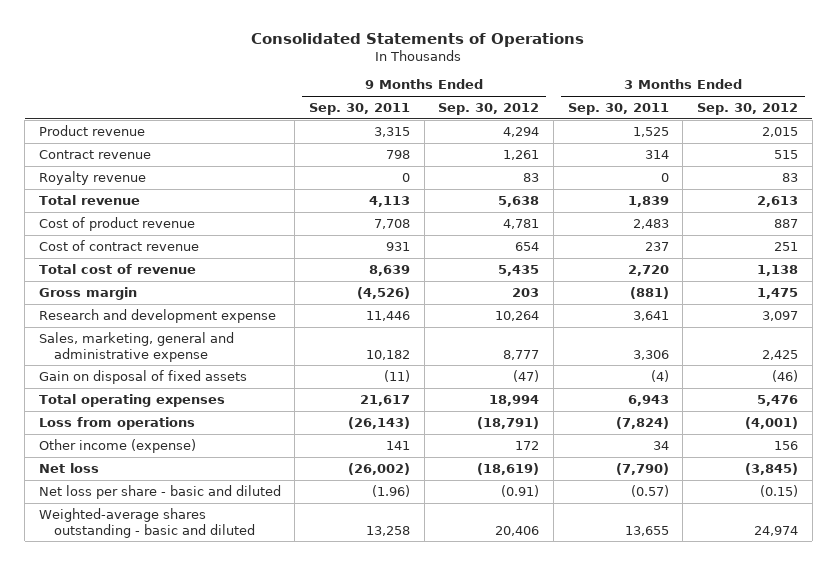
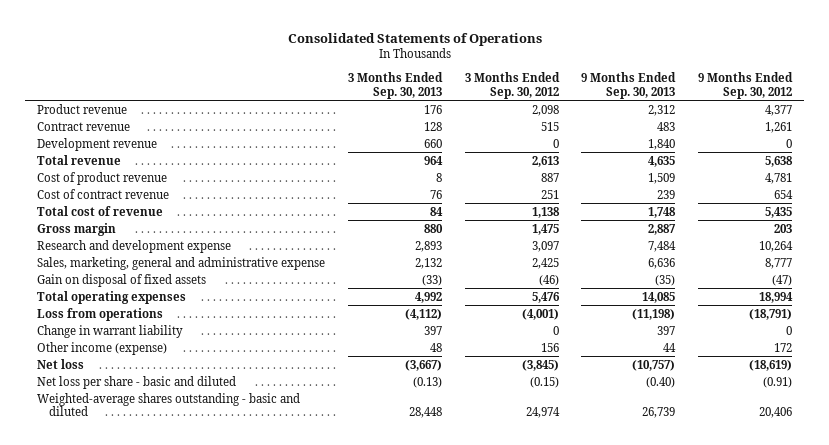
- | 9 Months Ended Sep. 30, 2011 | 9 Months Ended Sep. 30, 2012 | 3 Months Ended Sep. 30, 2011 | 3 Months Ended Sep. 30, 2012
+ | 3 Months Ended Sep. 30, 2013 | 3 Months Ended Sep. 30, 2012 | 9 Months Ended Sep. 30, 2013 | 9 Months Ended Sep. 30, 2012
- Product revenue | 3,315 | 4,294 | 1,525 | 2,015
+ Product revenue | 176 | 2,098 | 2,312 | 4,377
- Royalty revenue | 0 | 83 | 0 | 83
+ Development revenue | 660 | 0 | 1,840 | 0
+ Change in warrant liability | 397 | 0 | 397 | 0

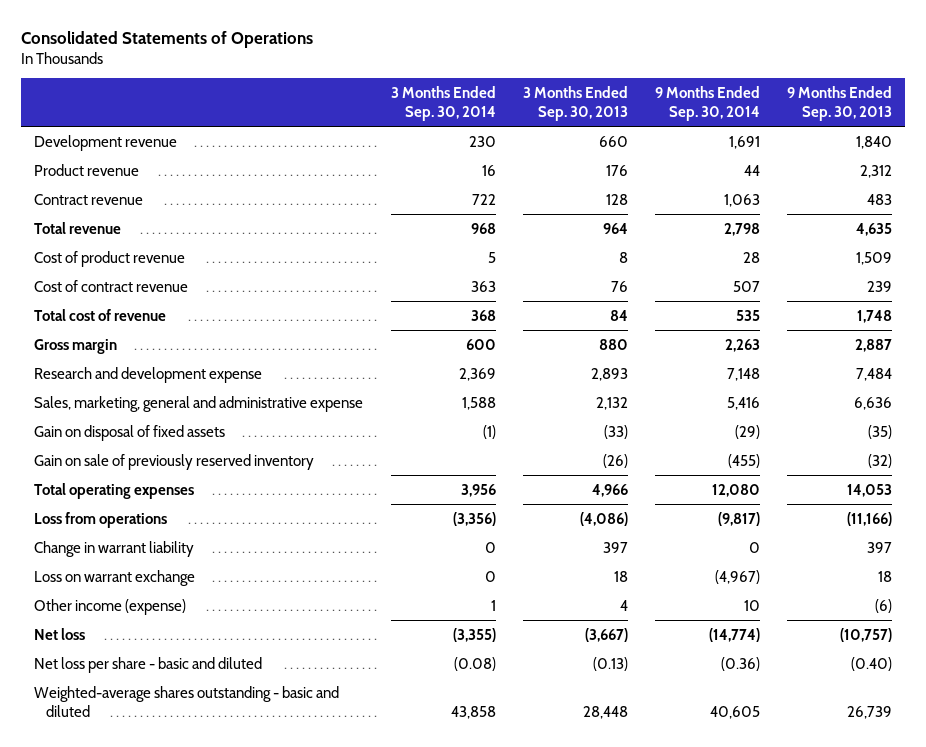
- | 3 Months Ended Sep. 30, 2013 | 3 Months Ended Sep. 30, 2012 | 9 Months Ended Sep. 30, 2013 | 9 Months Ended Sep. 30, 2012
+ | 3 Months Ended Sep. 30, 2014 | 3 Months Ended Sep. 30, 2013 | 9 Months Ended Sep. 30, 2014 | 9 Months Ended Sep. 30, 2013
moved up: Development revenue | 230 | 660 | 1,691 | 1,840
- Total operating expenses | 4,992 | 5,476 | 14,085 | 18,994
- Loss from operations | (4,112) | (4,001) | (11,198) | (18,791)
+ Gain on sale of previously reserved inventory | | (26) | (455) | (32)
+ Total operating expenses | 3,956 | 4,966 | 12,080 | 14,053
+ Loss from operations | (3,356) | (4,086) | (9,817) | (11,166)
- Other income (expense) | 48 | 156 | 44 | 172
+ Loss on warrant exchange | 0 | 18 | (4,967) | 18
+ Other income (expense) | 1 | 4 | 10 | (6)

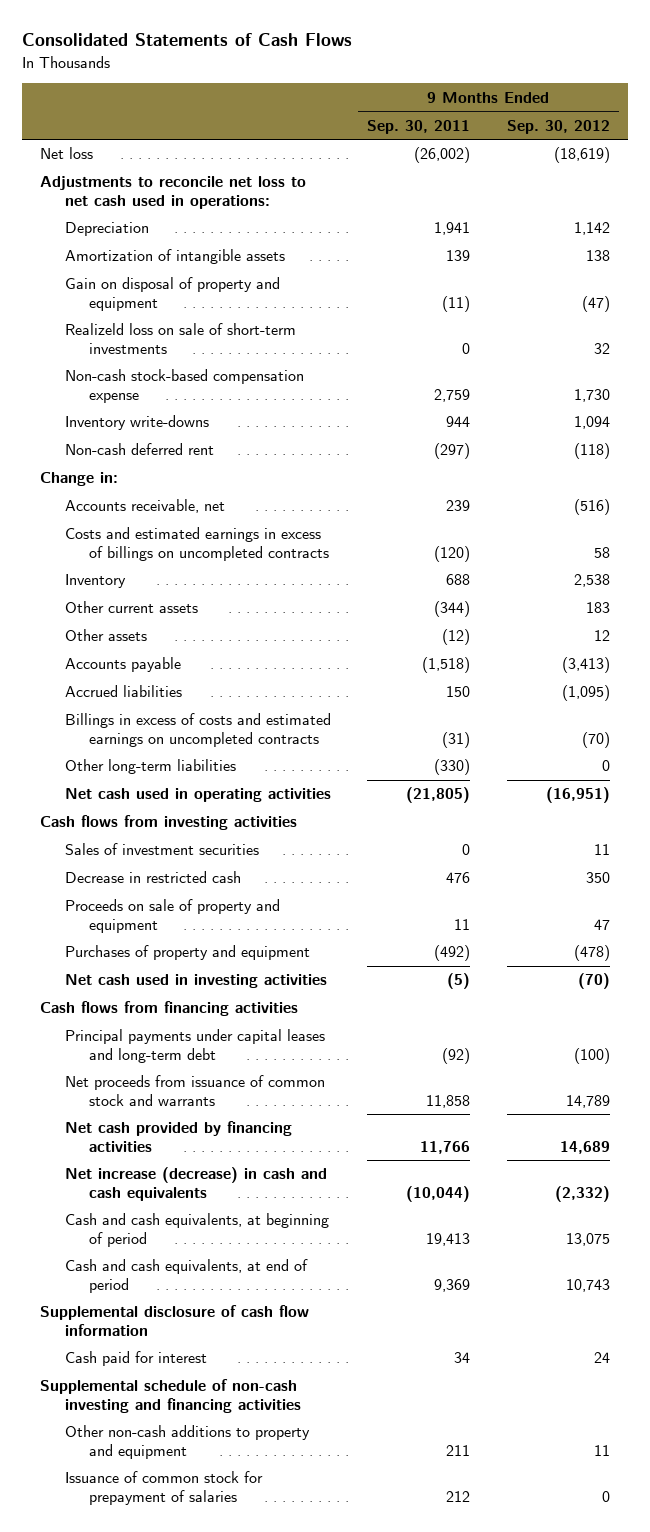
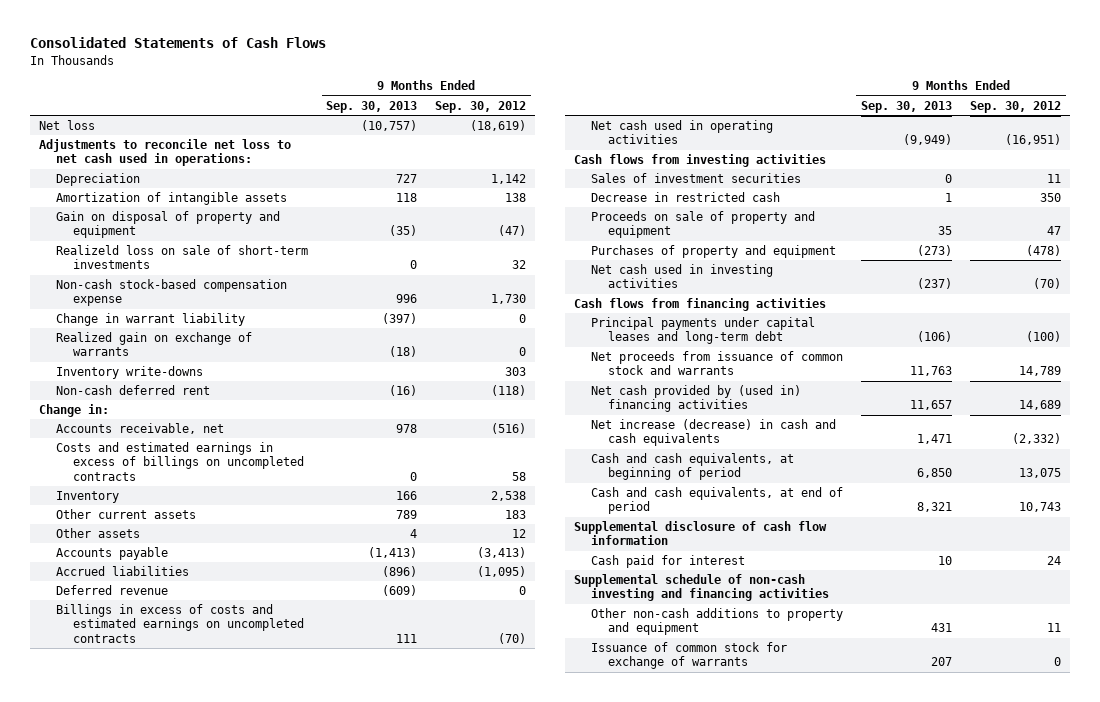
- | 9 Months Ended Sep. 30, 2011 | 9 Months Ended Sep. 30, 2012
+ | 9 Months Ended Sep. 30, 2013 | 9 Months Ended Sep. 30, 2012
- Inventory write-downs | 944 | 1,094
+ Change in warrant liability | (397) | 0
+ Realized gain on exchange of warrants | (18) | 0
+ Inventory write-downs | | 303
+ Deferred revenue | (609) | 0
- Other long-term liabilities | (330) | 0
- Net cash provided by financing activities | 11,766 | 14,689
+ Net cash provided by (used in) financing activities | 11,657 | 14,689
- Issuance of common stock for prepayment of salaries | 212 | 0
+ Issuance of common stock for exchange of warrants | 207 | 0

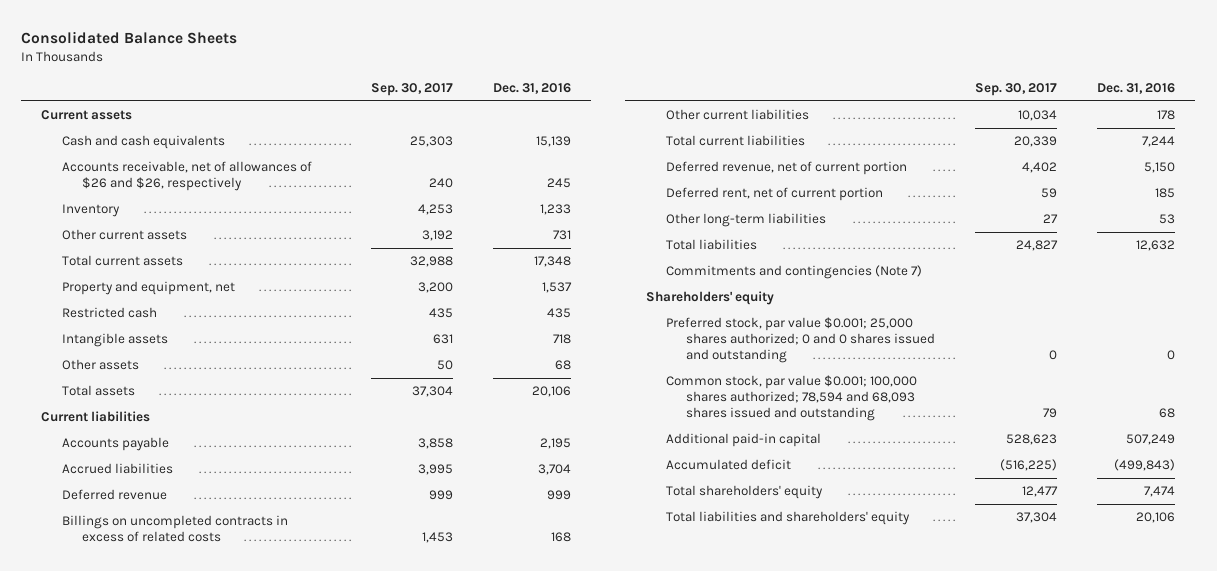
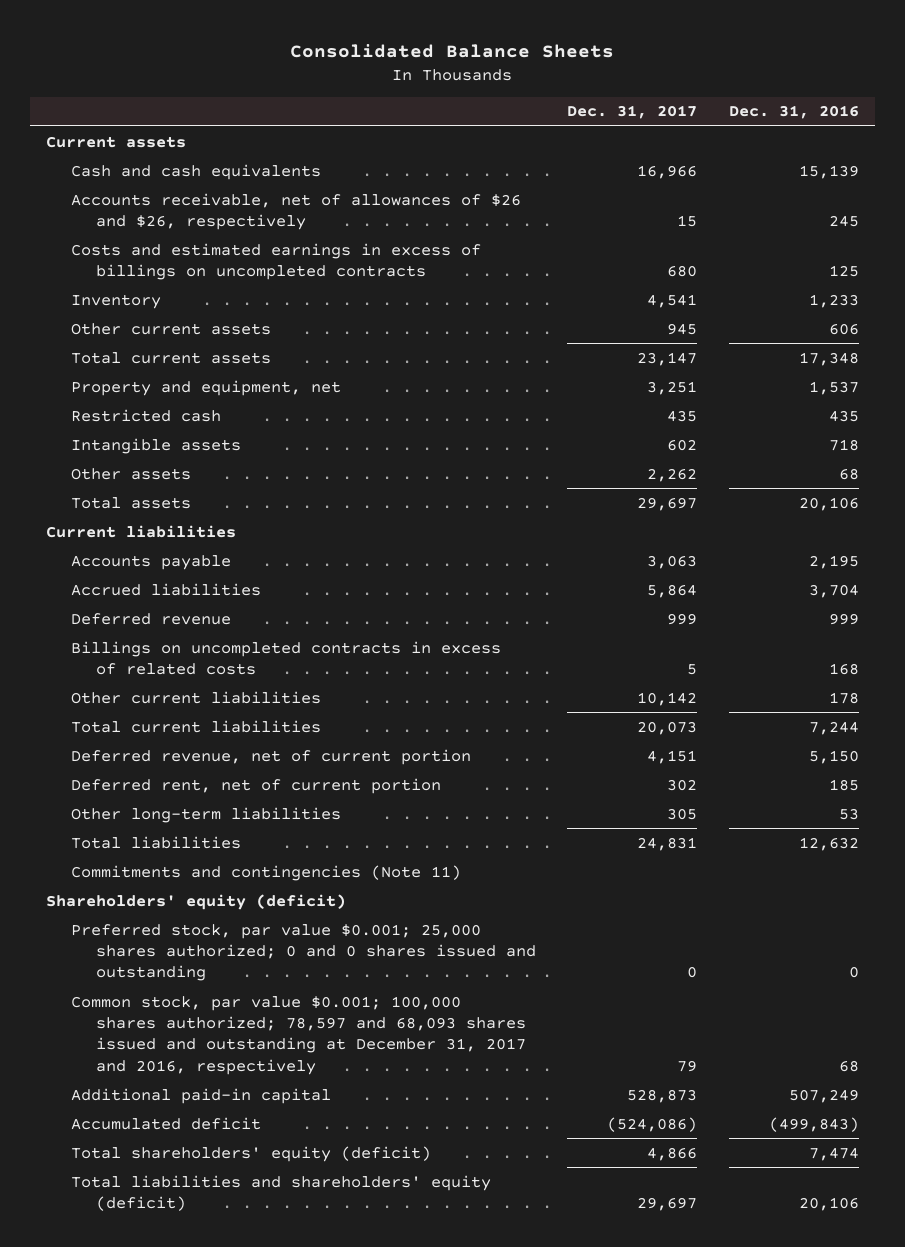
- | Sep. 30, 2017 | Dec. 31, 2016
+ | Dec. 31, 2017 | Dec. 31, 2016
+ Costs and estimated earnings in excess of billings on uncompleted contracts | 680 | 125
- Other current assets | 3,192 | 731
+ Other current assets | 945 | 606
- Commitments and contingencies (Note 7)
- Shareholders' equity
+ Commitments and contingencies (Note 11)
+ Shareholders' equity (deficit)
- Common stock, par value $0.001; 100,000 shares authorized; 78,594 and 68,093 shares issued and outstanding | 79 | 68
+ Common stock, par value $0.001; 100,000 shares authorized; 78,597 and 68,093 shares issued and outstanding at December 31, 2017 and 2016, respectively | 79 | 68
- Total shareholders' equity | 12,477 | 7,474
- Total liabilities and shareholders' equity | 37,304 | 20,106
+ Total shareholders' equity (deficit) | 4,866 | 7,474
+ Total liabilities and shareholders' equity (deficit) | 29,697 | 20,106

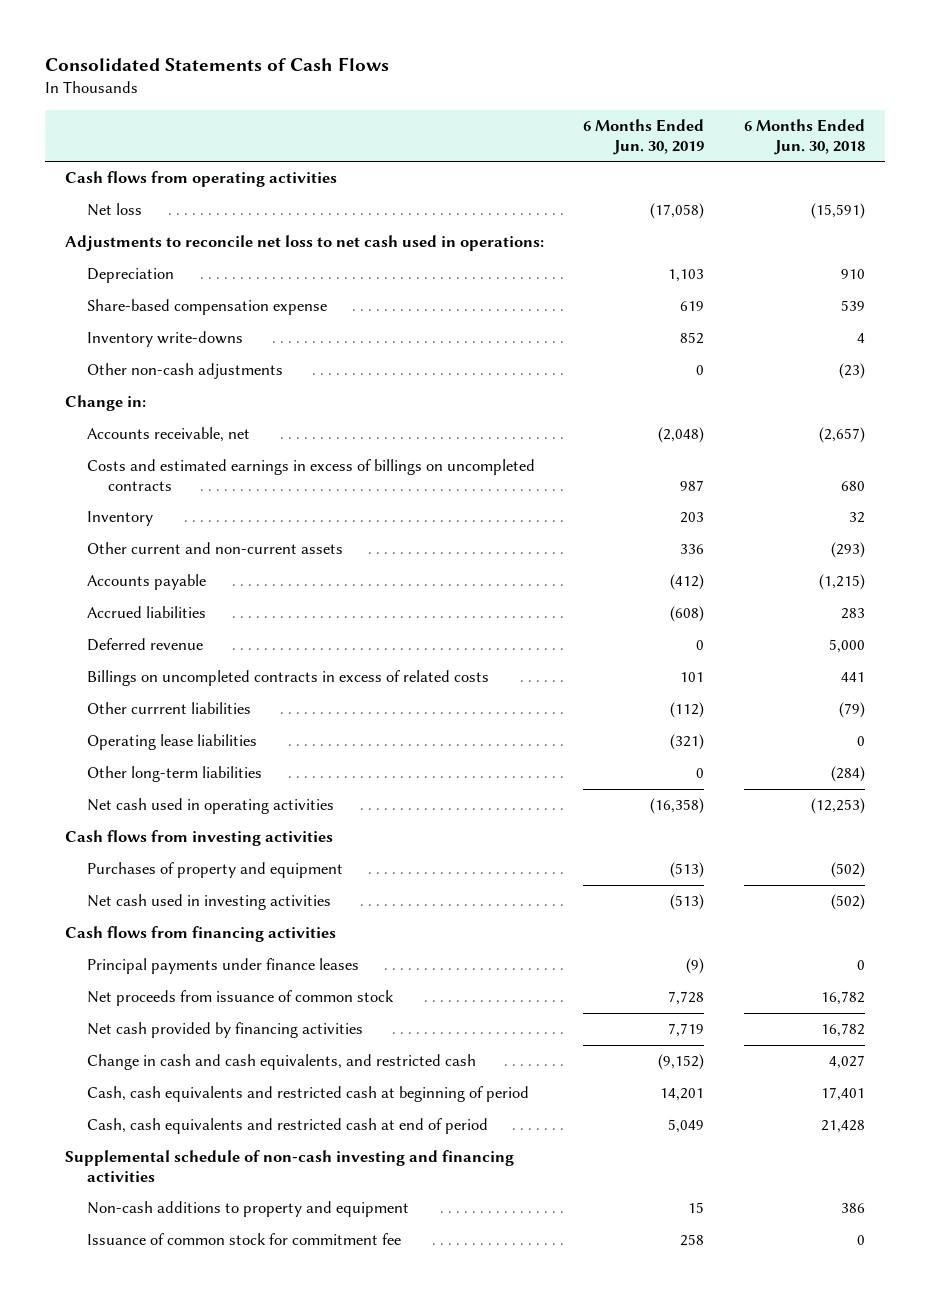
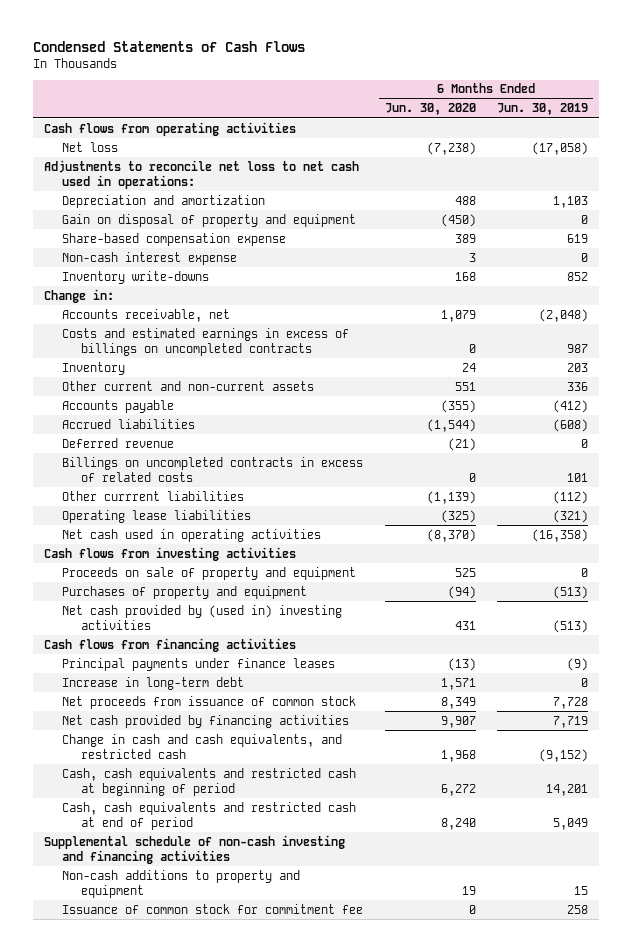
- Consolidated Statements of Cash Flows
+ Condensed Statements of Cash Flows
- | 6 Months Ended Jun. 30, 2019 | 6 Months Ended Jun. 30, 2018
+ | 6 Months Ended Jun. 30, 2020 | 6 Months Ended Jun. 30, 2019
- Depreciation | 1,103 | 910
+ Depreciation and amortization | 488 | 1,103
+ Gain on disposal of property and equipment | (450) | 0
+ Non-cash interest expense | 3 | 0
- Other non-cash adjustments | 0 | (23)
- Other long-term liabilities | 0 | (284)
+ Proceeds on sale of property and equipment | 525 | 0
- Net cash used in investing activities | (513) | (502)
+ Net cash provided by (used in) investing activities | 431 | (513)
+ Increase in long-term debt | 1,571 | 0

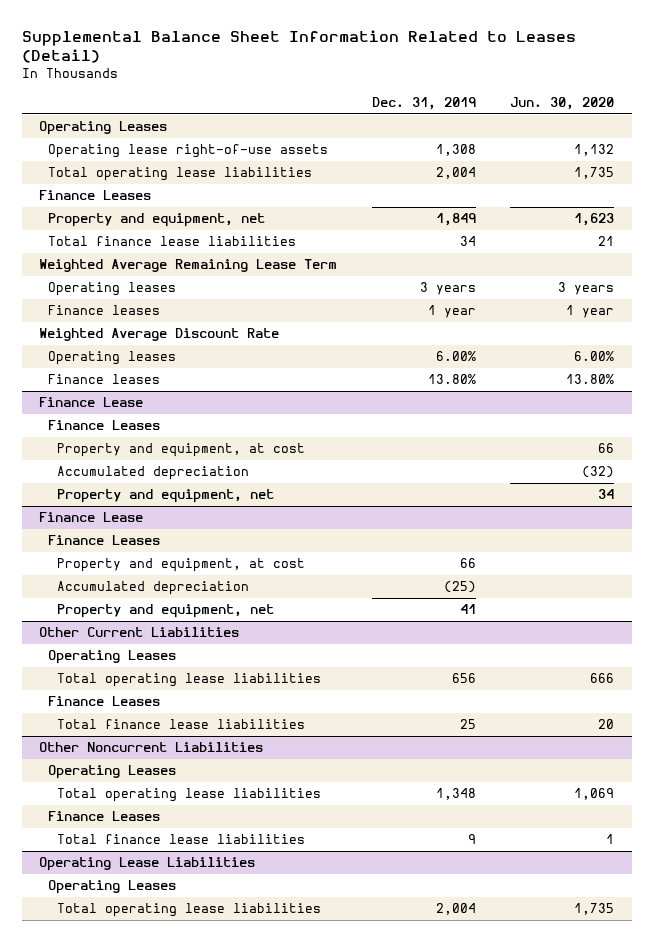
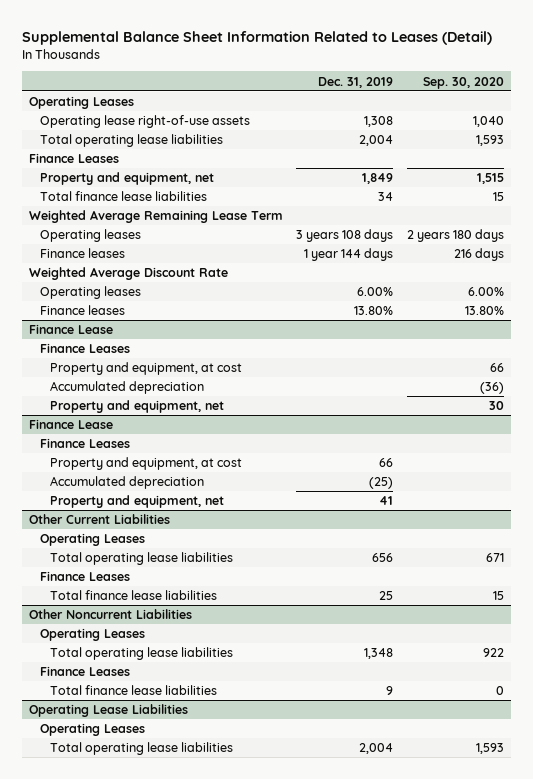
- | Dec. 31, 2019 | Jun. 30, 2020
+ | Dec. 31, 2019 | Sep. 30, 2020
- Operating leases | 3 years | 3 years
- Finance leases | 1 year | 1 year
+ Operating leases | 3 years 108 days | 2 years 180 days
+ Finance leases | 1 year 144 days | 216 days

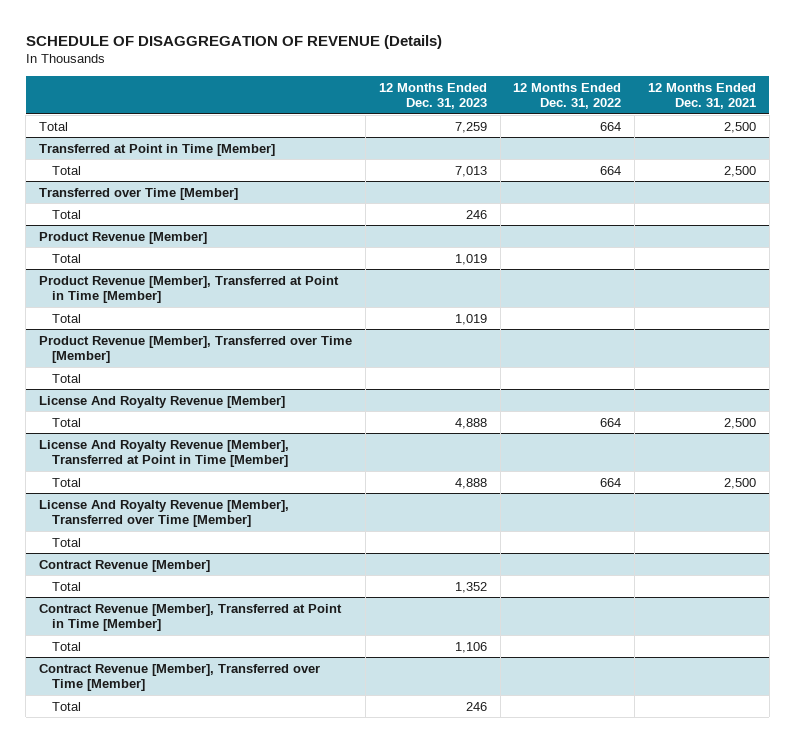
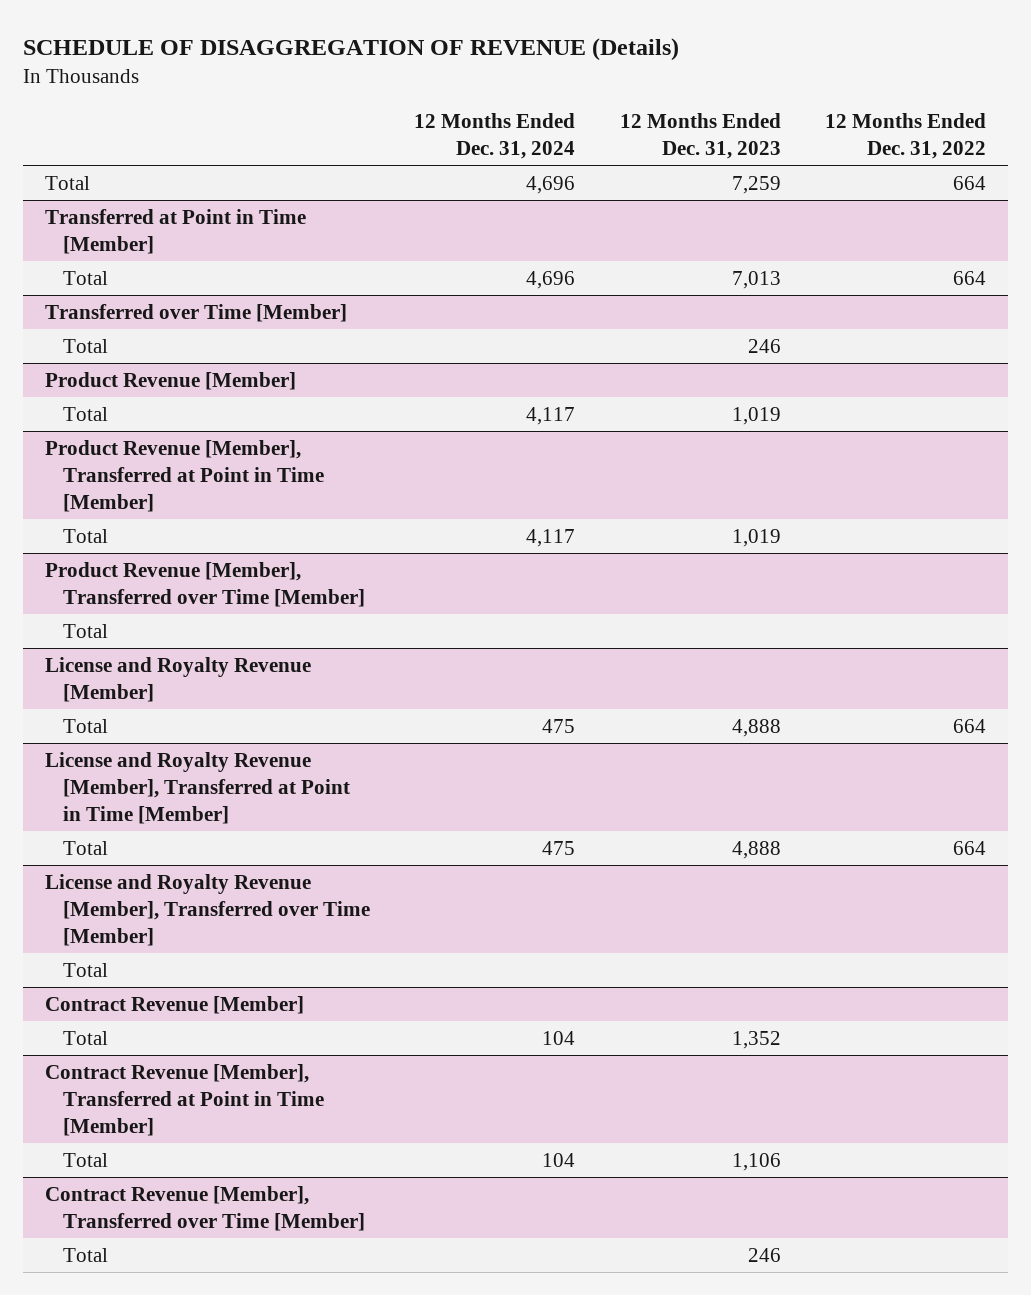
- | 12 Months Ended Dec. 31, 2023 | 12 Months Ended Dec. 31, 2022 | 12 Months Ended Dec. 31, 2021
+ | 12 Months Ended Dec. 31, 2024 | 12 Months Ended Dec. 31, 2023 | 12 Months Ended Dec. 31, 2022
- License And Royalty Revenue [Member]
+ License and Royalty Revenue [Member]
- License And Royalty Revenue [Member], Transferred at Point in Time [Member]
+ License and Royalty Revenue [Member], Transferred at Point in Time [Member]
- License And Royalty Revenue [Member], Transferred over Time [Member]
+ License and Royalty Revenue [Member], Transferred over Time [Member]

